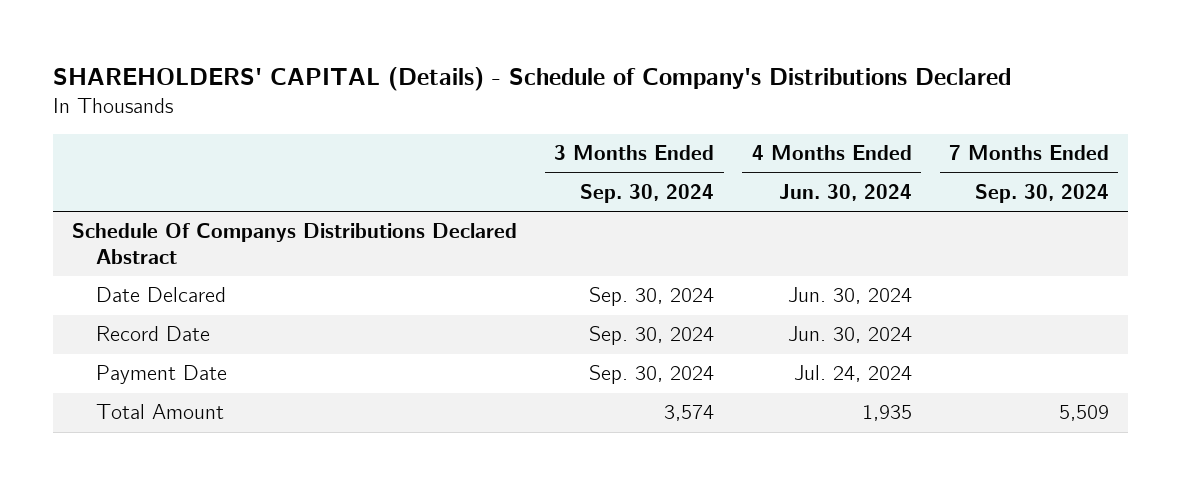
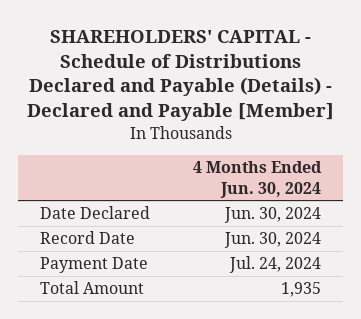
- SHAREHOLDERS' CAPITAL (Details) - Schedule of Company's Distributions Declared
+ SHAREHOLDERS' CAPITAL - Schedule of Distributions Declared and Payable (Details) - Declared and Payable [Member]
- | 3 Months Ended Sep. 30, 2024 | 4 Months Ended Jun. 30, 2024 | 7 Months Ended Sep. 30, 2024
+ | 4 Months Ended Jun. 30, 2024
- Schedule Of Companys Distributions Declared Abstract
- Date Delcared | Sep. 30, 2024 | Jun. 30, 2024 |
+ Date Declared | Jun. 30, 2024

